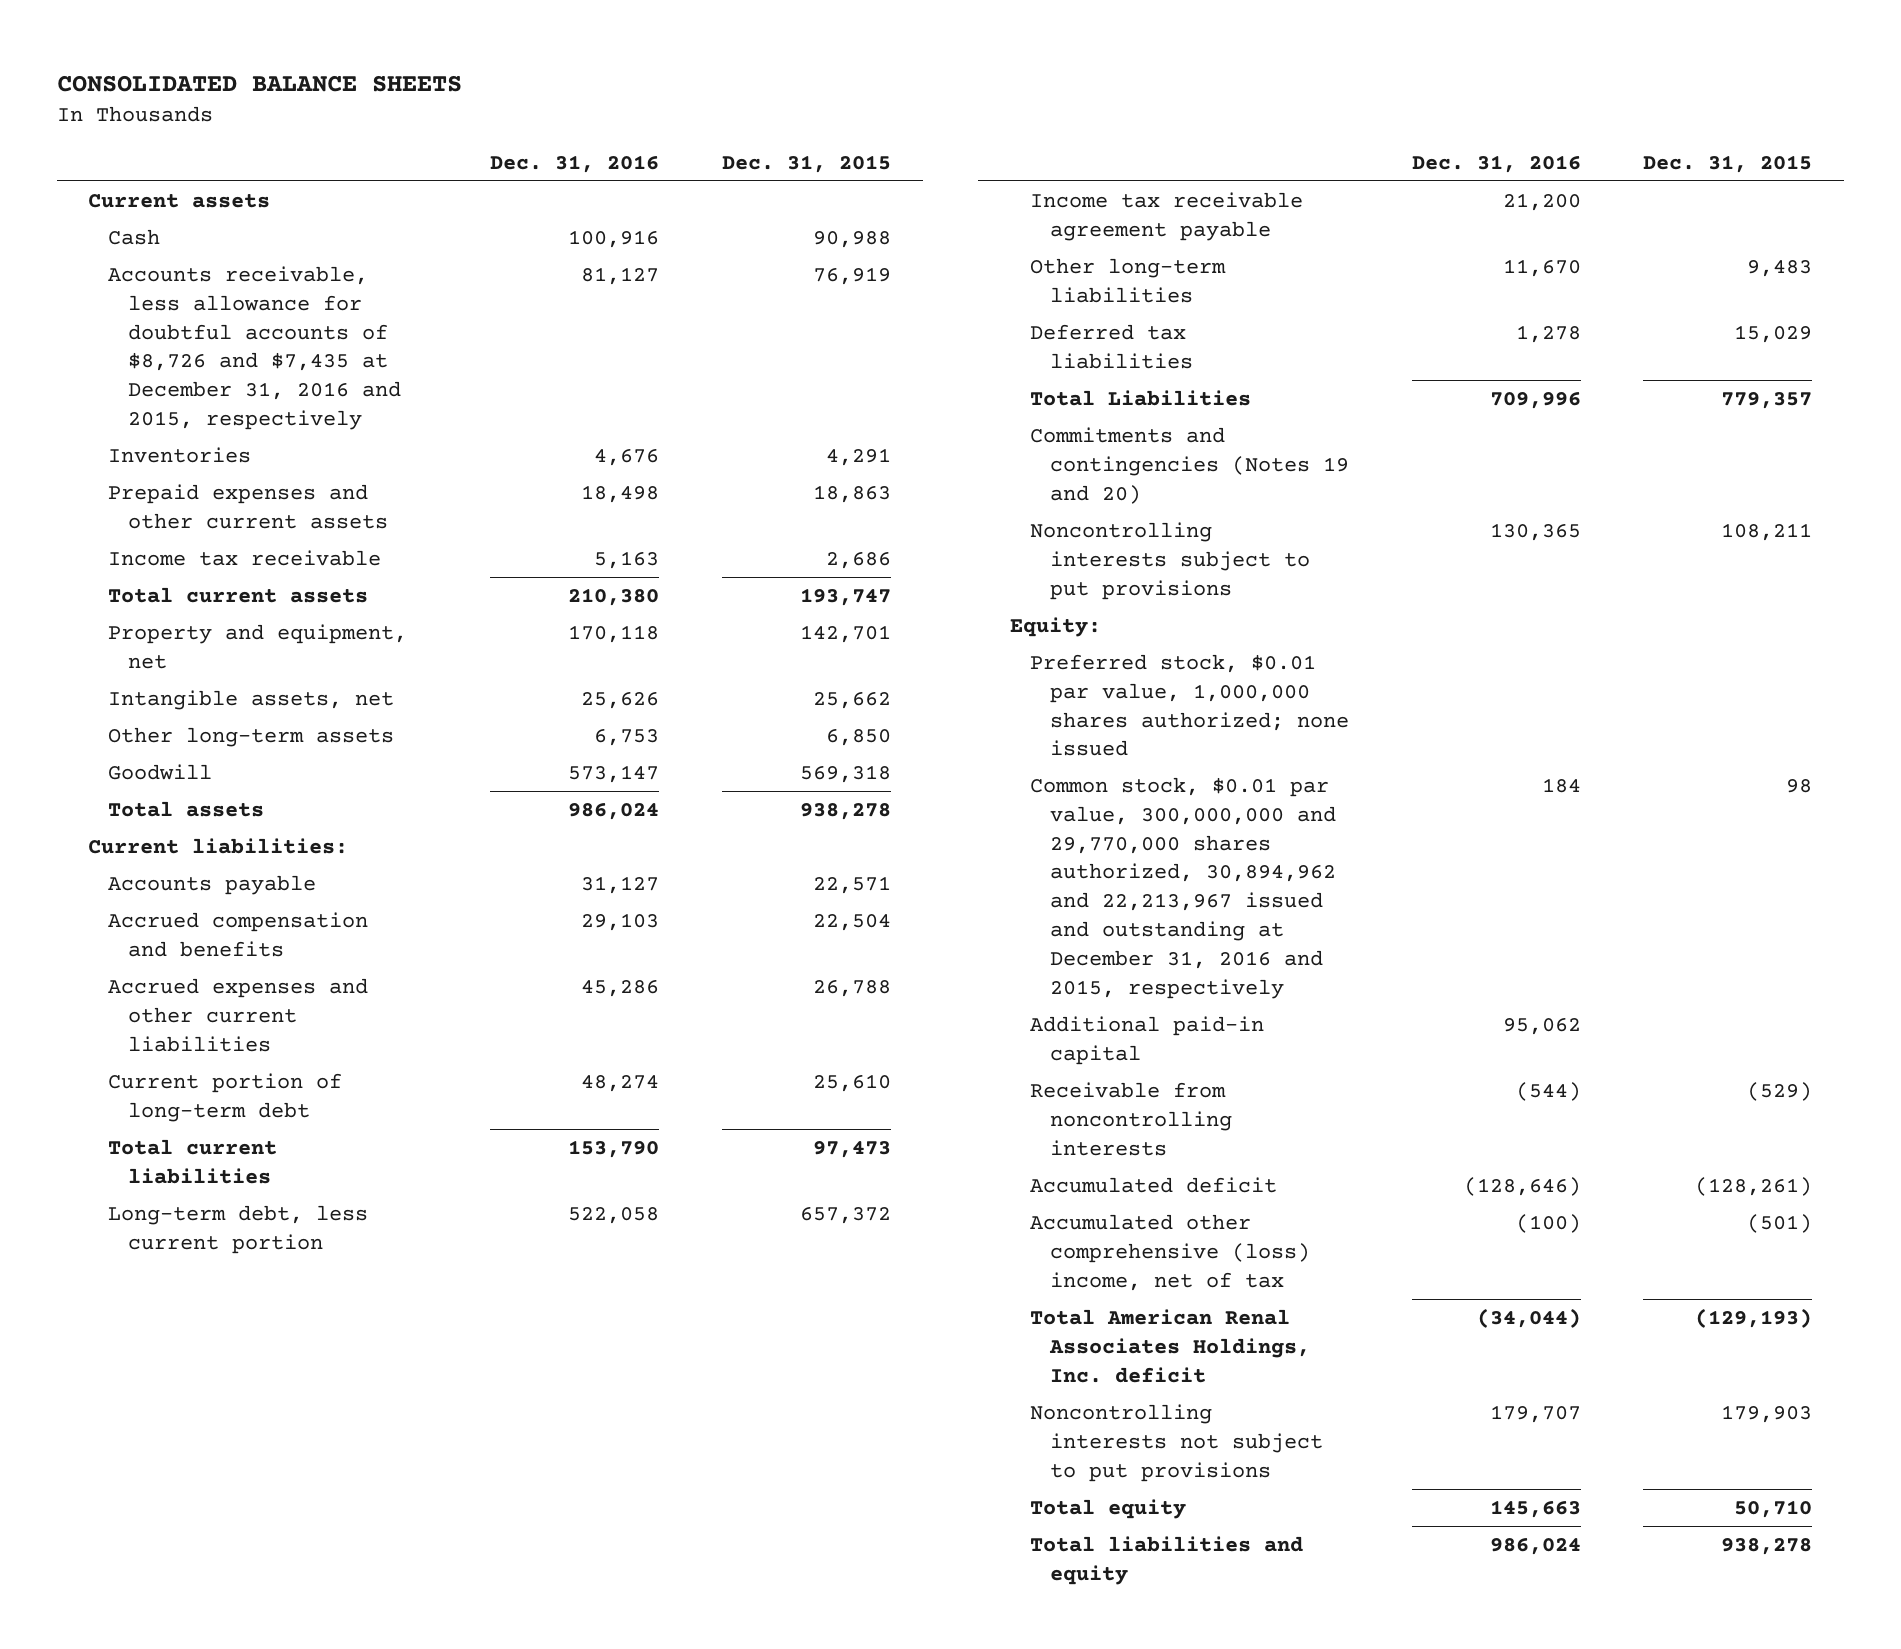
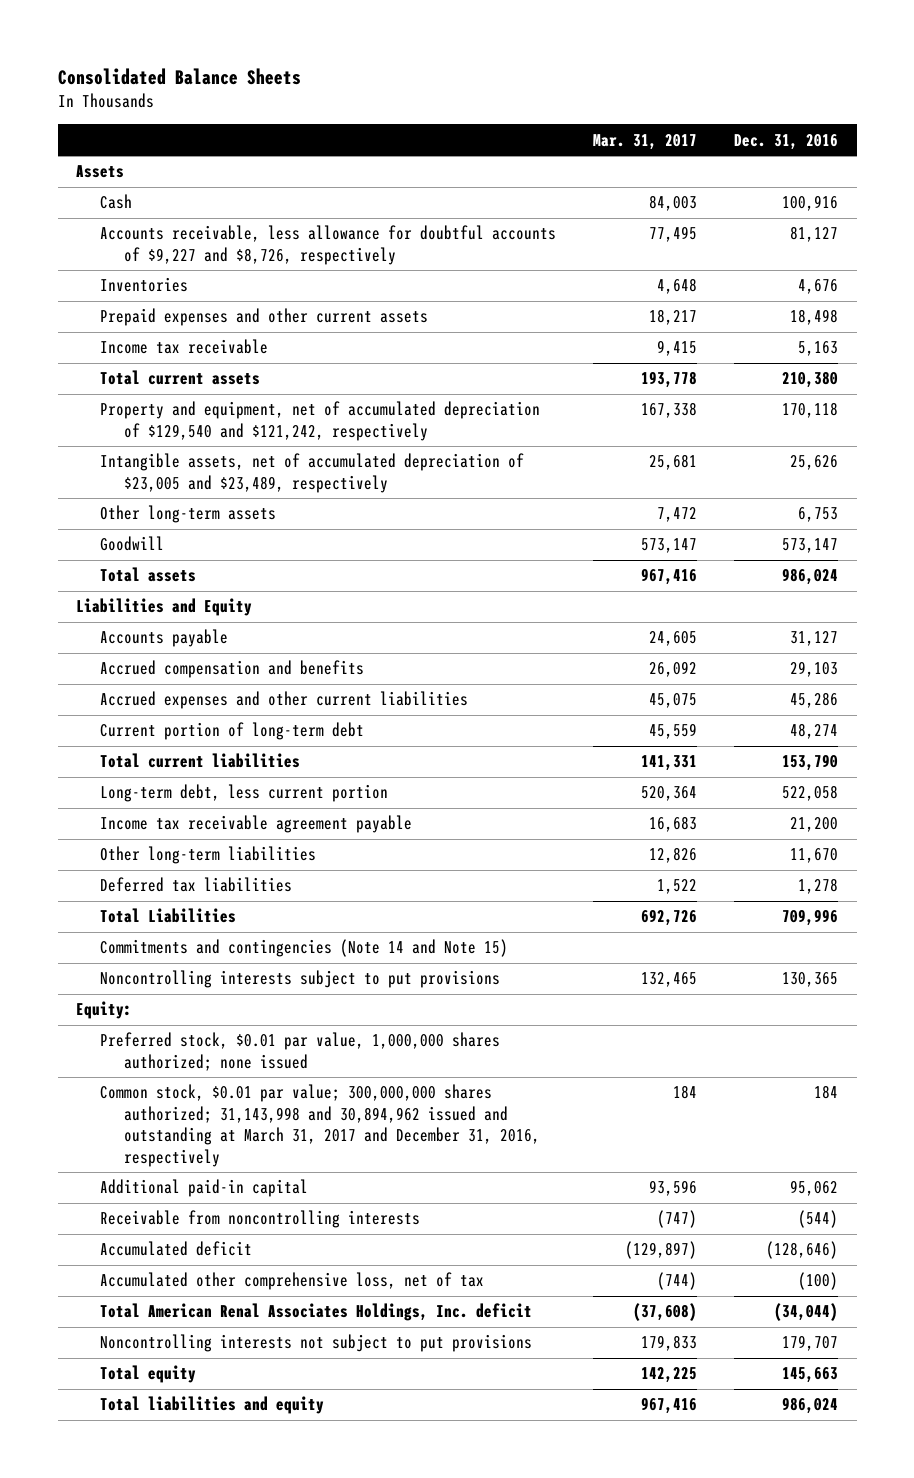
- CONSOLIDATED BALANCE SHEETS
+ Consolidated Balance Sheets
- | Dec. 31, 2016 | Dec. 31, 2015
+ | Mar. 31, 2017 | Dec. 31, 2016
- Current assets
+ Assets
- Accounts receivable, less allowance for doubtful accounts of $8,726 and $7,435 at December 31, 2016 and 2015, respectively | 81,127 | 76,919
+ Accounts receivable, less allowance for doubtful accounts of $9,227 and $8,726, respectively | 77,495 | 81,127
- Property and equipment, net | 170,118 | 142,701
- Intangible assets, net | 25,626 | 25,662
+ Property and equipment, net of accumulated depreciation of $129,540 and $121,242, respectively | 167,338 | 170,118
+ Intangible assets, net of accumulated depreciation of $23,005 and $23,489, respectively | 25,681 | 25,626
- Current liabilities:
+ Liabilities and Equity
- Commitments and contingencies (Notes 19 and 20)
+ Commitments and contingencies (Note 14 and Note 15)
- Common stock, $0.01 par value, 300,000,000 and 29,770,000 shares authorized, 30,894,962 and 22,213,967 issued and outstanding at December 31, 2016 and 2015, respectively | 184 | 98
+ Common stock, $0.01 par value; 300,000,000 shares authorized; 31,143,998 and 30,894,962 issued and outstanding at March 31, 2017 and December 31, 2016, respectively | 184 | 184
- Accumulated other comprehensive (loss) income, net of tax | (100) | (501)
+ Accumulated other comprehensive loss, net of tax | (744) | (100)

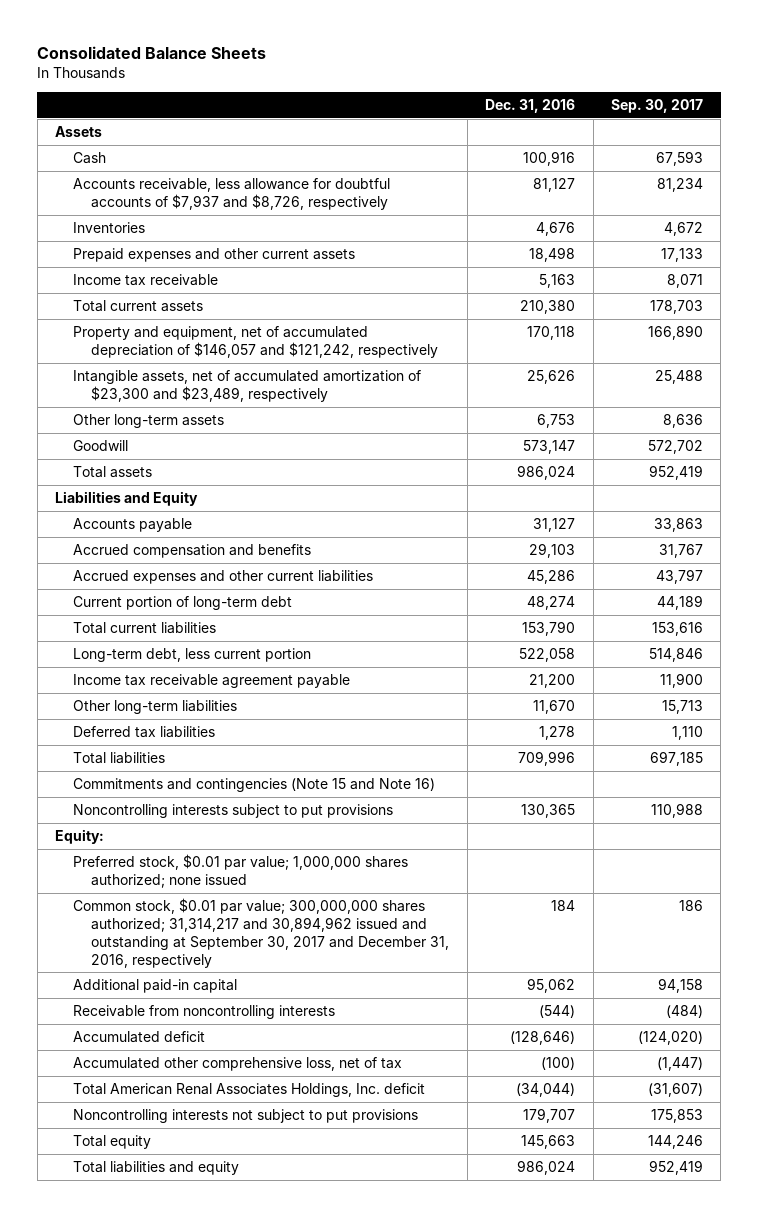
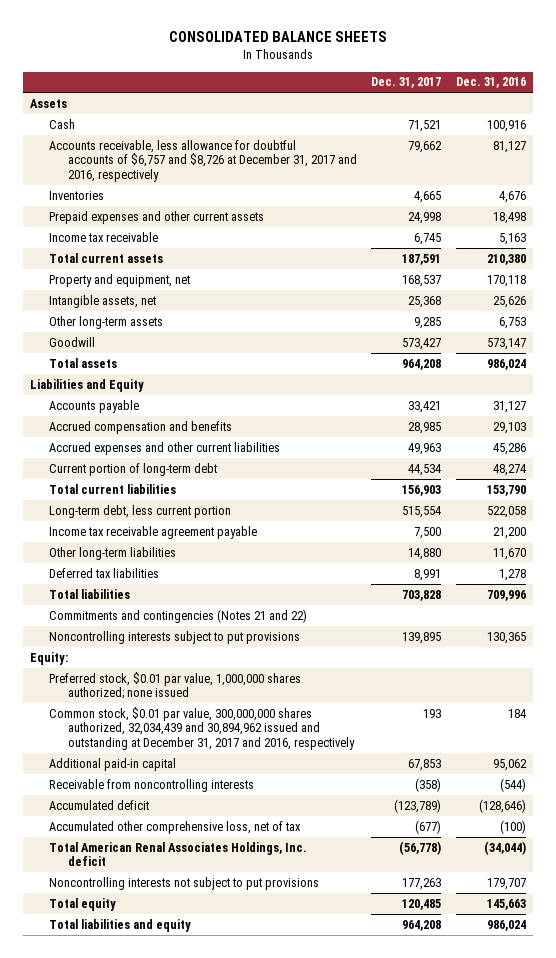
- Consolidated Balance Sheets
+ CONSOLIDATED BALANCE SHEETS
- | Dec. 31, 2016 | Sep. 30, 2017
+ | Dec. 31, 2017 | Dec. 31, 2016
- Accounts receivable, less allowance for doubtful accounts of $7,937 and $8,726, respectively | 81,127 | 81,234
+ Accounts receivable, less allowance for doubtful accounts of $6,757 and $8,726 at December 31, 2017 and 2016, respectively | 79,662 | 81,127
- Property and equipment, net of accumulated depreciation of $146,057 and $121,242, respectively | 170,118 | 166,890
- Intangible assets, net of accumulated amortization of $23,300 and $23,489, respectively | 25,626 | 25,488
+ Property and equipment, net | 168,537 | 170,118
+ Intangible assets, net | 25,368 | 25,626
- Commitments and contingencies (Note 15 and Note 16)
+ Commitments and contingencies (Notes 21 and 22)
- Preferred stock, $0.01 par value; 1,000,000 shares authorized; none issued
- Common stock, $0.01 par value; 300,000,000 shares authorized; 31,314,217 and 30,894,962 issued and outstanding at September 30, 2017 and December 31, 2016, respectively | 184 | 186
+ Preferred stock, $0.01 par value, 1,000,000 shares authorized; none issued
+ Common stock, $0.01 par value, 300,000,000 shares authorized, 32,034,439 and 30,894,962 issued and outstanding at December 31, 2017 and 2016, respectively | 193 | 184

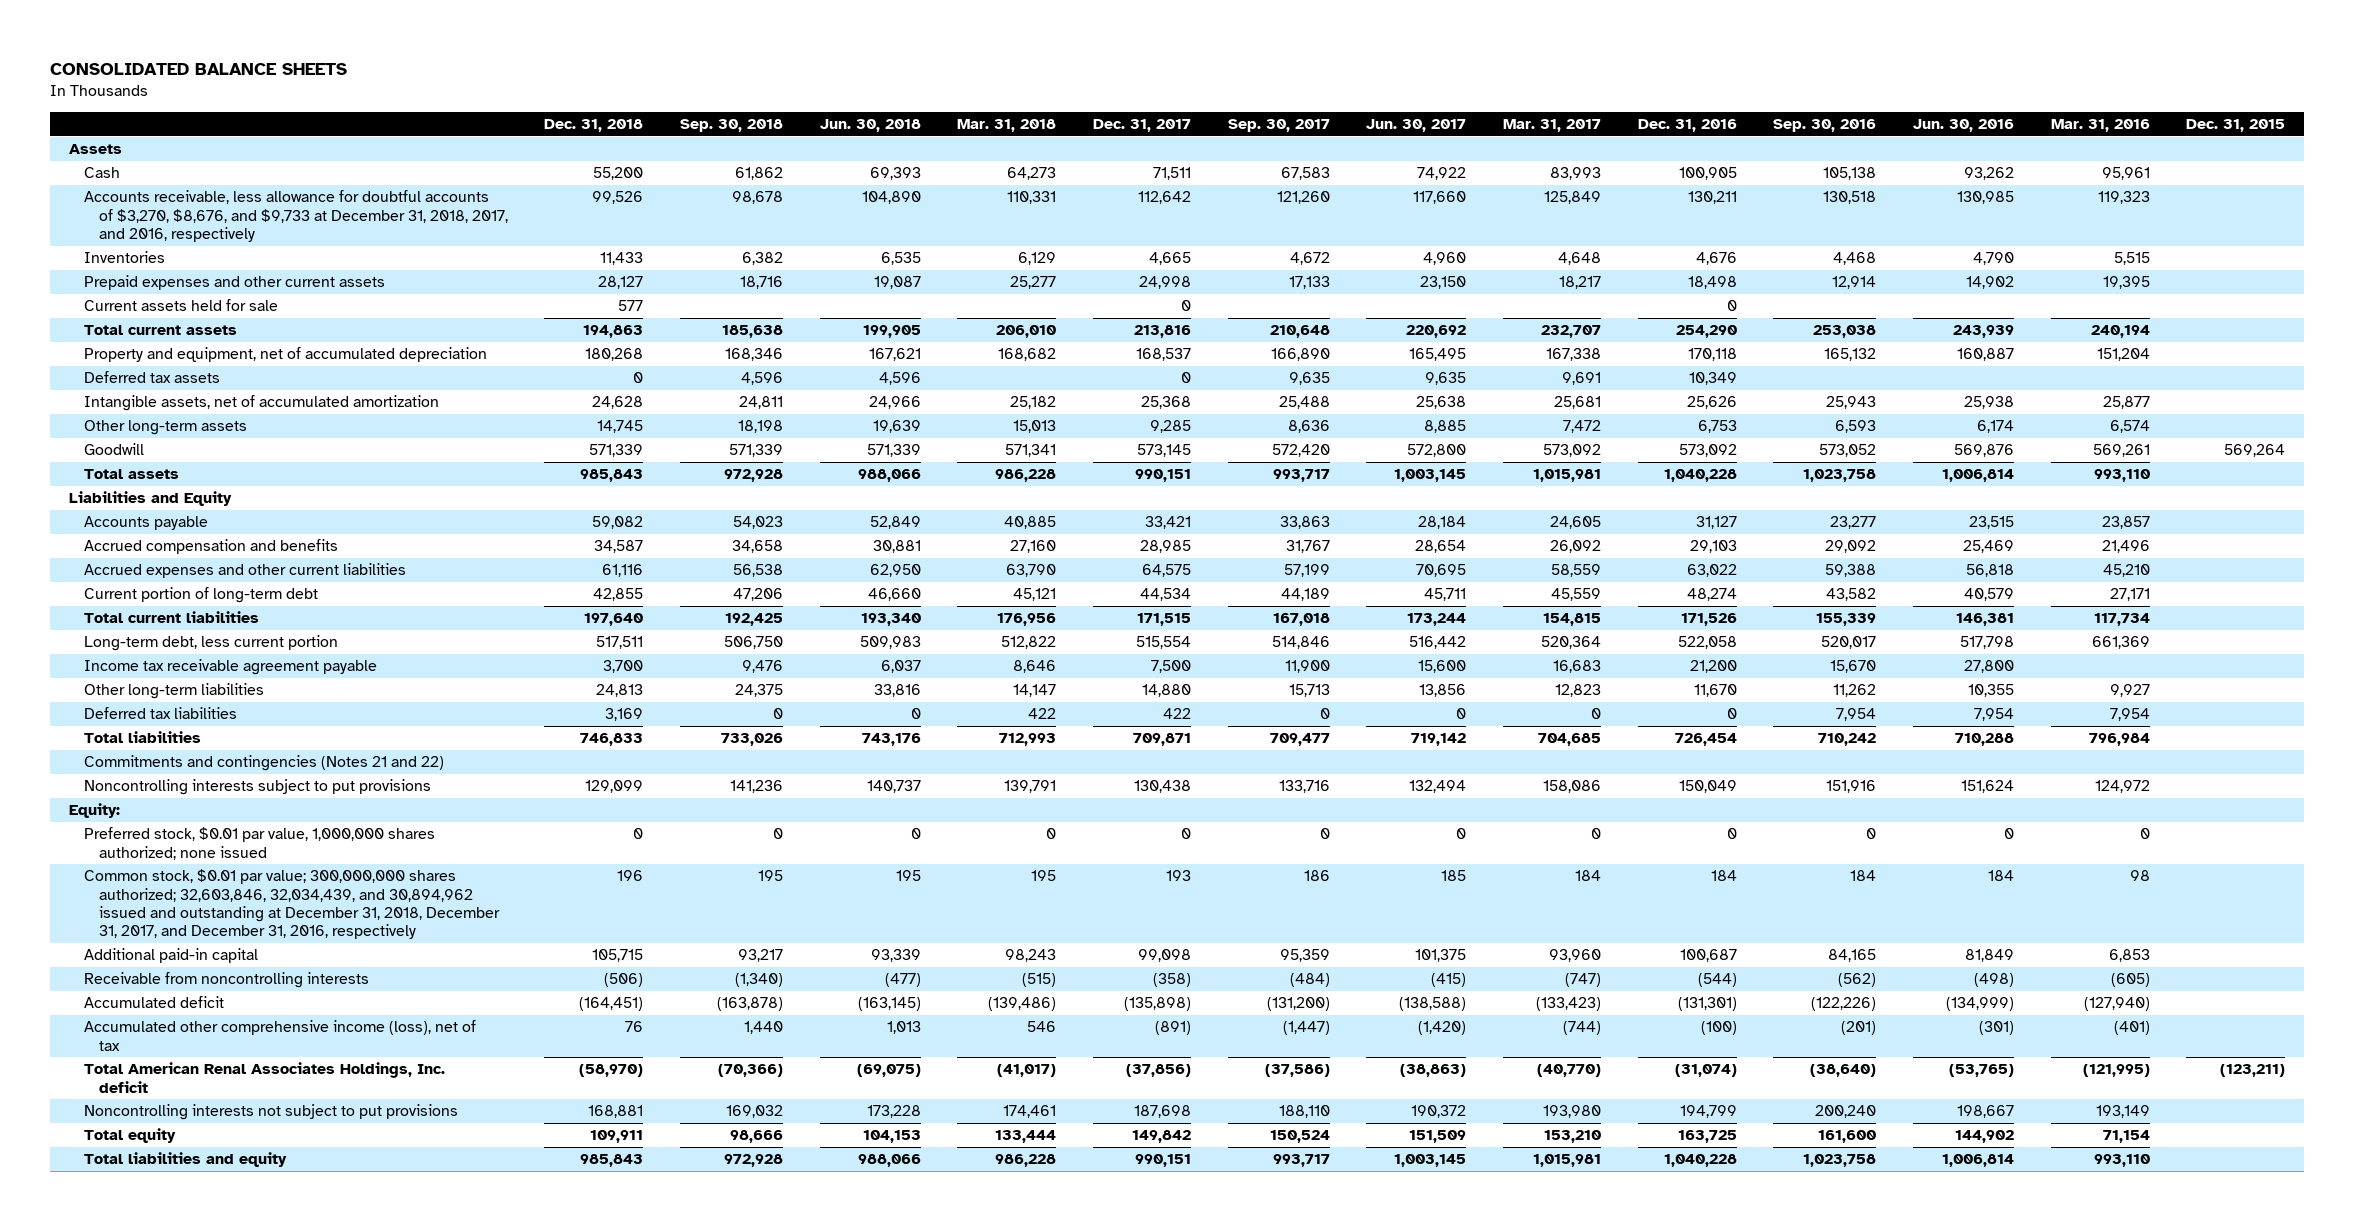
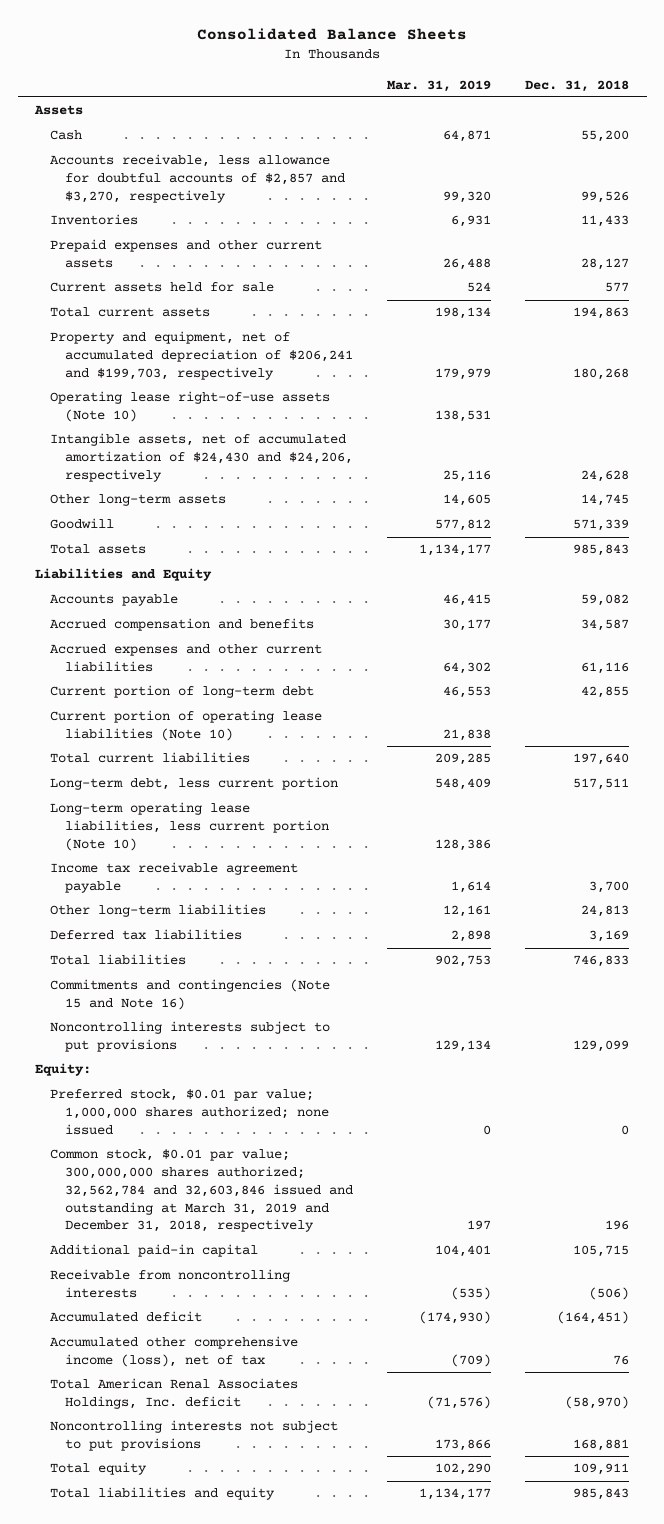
- CONSOLIDATED BALANCE SHEETS
+ Consolidated Balance Sheets
- | Dec. 31, 2018 | Sep. 30, 2018 | Jun. 30, 2018 | Mar. 31, 2018 | Dec. 31, 2017 | Sep. 30, 2017 | Jun. 30, 2017 | Mar. 31, 2017 | Dec. 31, 2016 | Sep. 30, 2016 | Jun. 30, 2016 | Mar. 31, 2016 | Dec. 31, 2015
+ | Mar. 31, 2019 | Dec. 31, 2018
- Accounts receivable, less allowance for doubtful accounts of $3,270, $8,676, and $9,733 at December 31, 2018, 2017, and 2016, respectively | 99,526 | 98,678 | 104,890 | 110,331 | 112,642 | 121,260 | 117,660 | 125,849 | 130,211 | 130,518 | 130,985 | 119,323 |
+ Accounts receivable, less allowance for doubtful accounts of $2,857 and $3,270, respectively | 99,320 | 99,526
- Property and equipment, net of accumulated depreciation | 180,268 | 168,346 | 167,621 | 168,682 | 168,537 | 166,890 | 165,495 | 167,338 | 170,118 | 165,132 | 160,887 | 151,204 |
- Deferred tax assets | 0 | 4,596 | 4,596 | | 0 | 9,635 | 9,635 | 9,691 | 10,349 | | | |
- Intangible assets, net of accumulated amortization | 24,628 | 24,811 | 24,966 | 25,182 | 25,368 | 25,488 | 25,638 | 25,681 | 25,626 | 25,943 | 25,938 | 25,877 |
+ Property and equipment, net of accumulated depreciation of $206,241 and $199,703, respectively | 179,979 | 180,268
+ Operating lease right-of-use assets (Note 10) | 138,531 |
+ Intangible assets, net of accumulated amortization of $24,430 and $24,206, respectively | 25,116 | 24,628
+ Current portion of operating lease liabilities (Note 10) | 21,838 |
+ Long-term operating lease liabilities, less current portion (Note 10) | 128,386 |
- Commitments and contingencies (Notes 21 and 22)
+ Commitments and contingencies (Note 15 and Note 16)
- Preferred stock, $0.01 par value, 1,000,000 shares authorized; none issued | 0 | 0 | 0 | 0 | 0 | 0 | 0 | 0 | 0 | 0 | 0 | 0 |
- Common stock, $0.01 par value; 300,000,000 shares authorized; 32,603,846, 32,034,439, and 30,894,962 issued and outstanding at December 31, 2018, December 31, 2017, and December 31, 2016, respectively | 196 | 195 | 195 | 195 | 193 | 186 | 185 | 184 | 184 | 184 | 184 | 98 |
+ Preferred stock, $0.01 par value; 1,000,000 shares authorized; none issued | 0 | 0
+ Common stock, $0.01 par value; 300,000,000 shares authorized; 32,562,784 and 32,603,846 issued and outstanding at March 31, 2019 and December 31, 2018, respectively | 197 | 196

